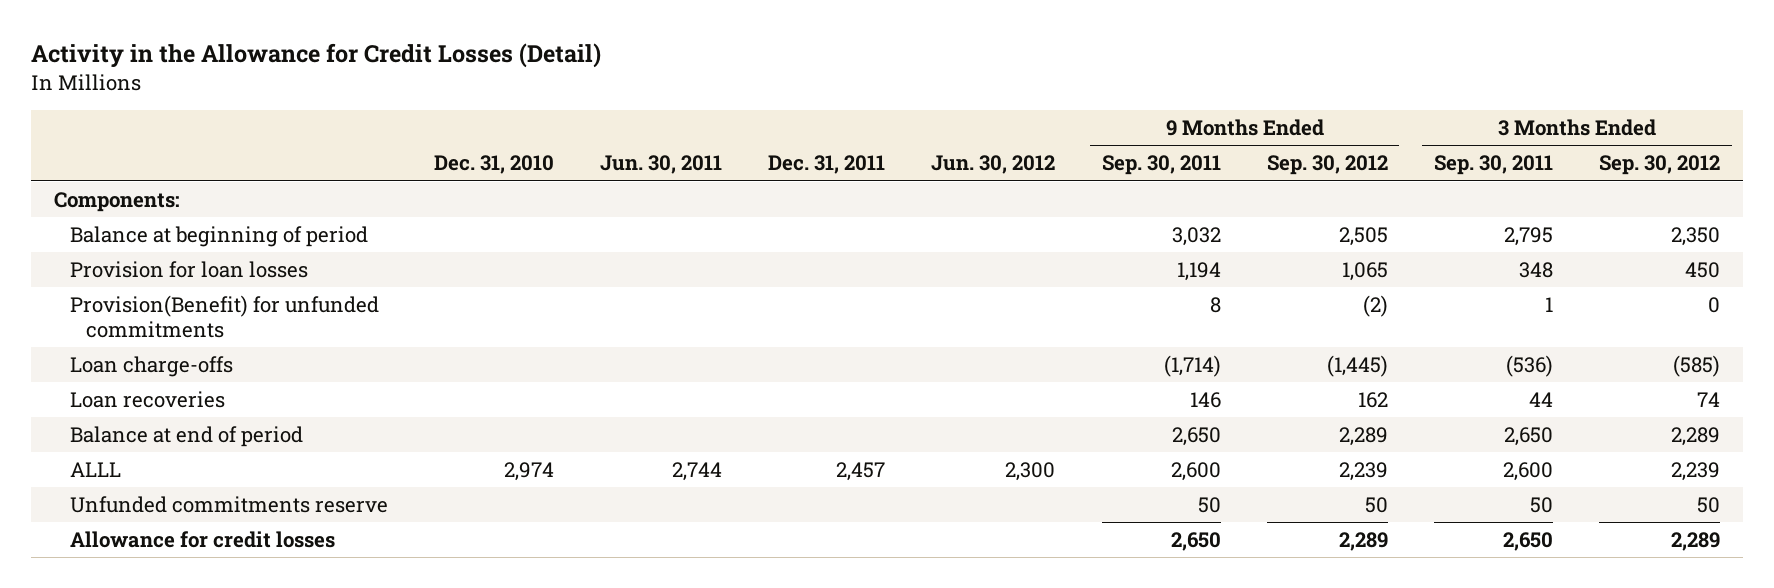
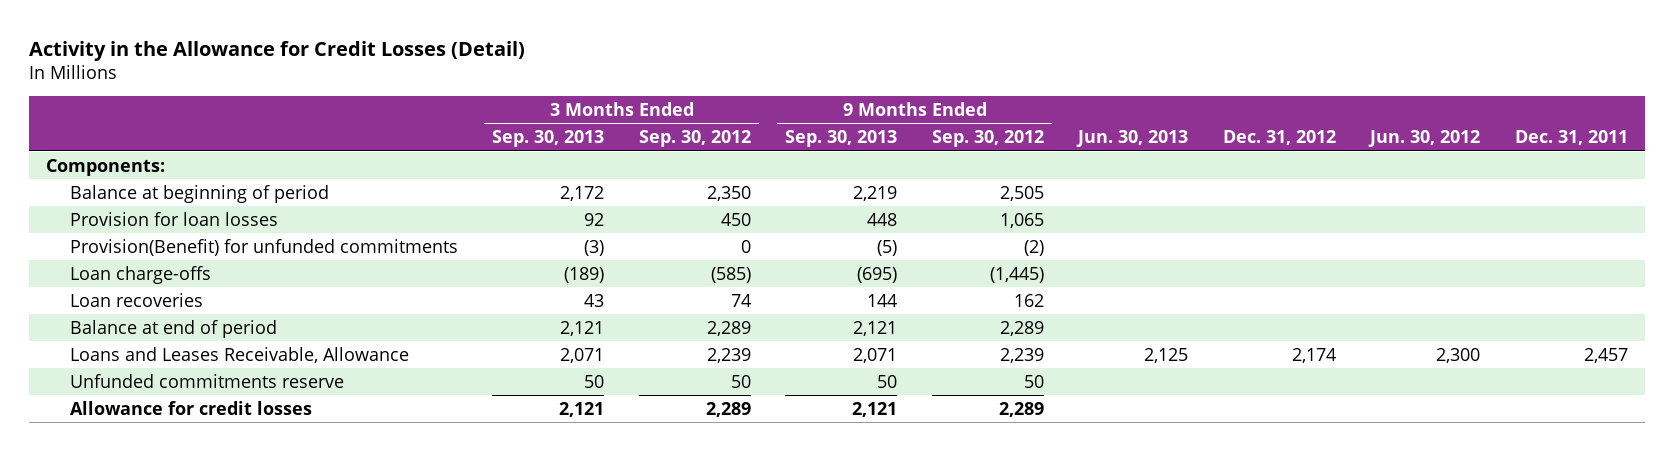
- | Dec. 31, 2010 | Jun. 30, 2011 | Dec. 31, 2011 | Jun. 30, 2012 | 9 Months Ended Sep. 30, 2011 | 9 Months Ended Sep. 30, 2012 | 3 Months Ended Sep. 30, 2011 | 3 Months Ended Sep. 30, 2012
+ | 3 Months Ended Sep. 30, 2013 | 3 Months Ended Sep. 30, 2012 | 9 Months Ended Sep. 30, 2013 | 9 Months Ended Sep. 30, 2012 | Jun. 30, 2013 | Dec. 31, 2012 | Jun. 30, 2012 | Dec. 31, 2011
- ALLL | 2,974 | 2,744 | 2,457 | 2,300 | 2,600 | 2,239 | 2,600 | 2,239
+ Loans and Leases Receivable, Allowance | 2,071 | 2,239 | 2,071 | 2,239 | 2,125 | 2,174 | 2,300 | 2,457

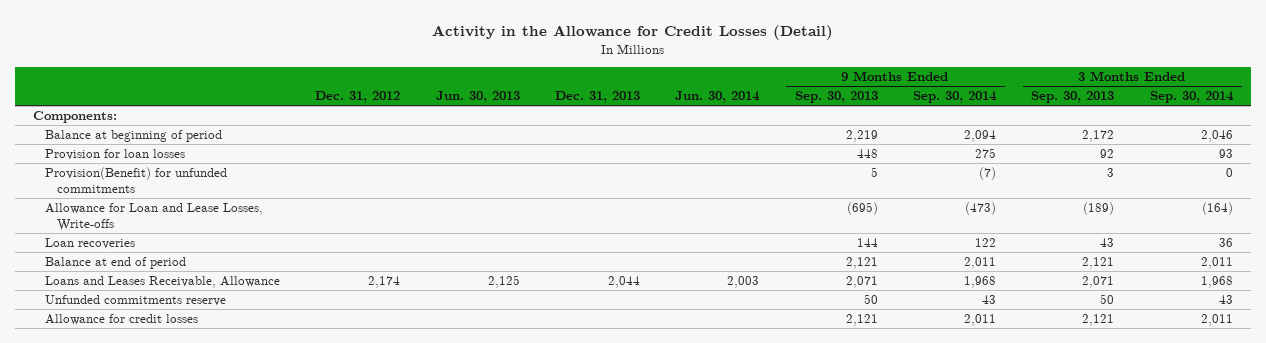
- | 3 Months Ended Sep. 30, 2013 | 3 Months Ended Sep. 30, 2012 | 9 Months Ended Sep. 30, 2013 | 9 Months Ended Sep. 30, 2012 | Jun. 30, 2013 | Dec. 31, 2012 | Jun. 30, 2012 | Dec. 31, 2011
+ | Dec. 31, 2012 | Jun. 30, 2013 | Dec. 31, 2013 | Jun. 30, 2014 | 9 Months Ended Sep. 30, 2013 | 9 Months Ended Sep. 30, 2014 | 3 Months Ended Sep. 30, 2013 | 3 Months Ended Sep. 30, 2014
- Provision(Benefit) for unfunded commitments | (3) | 0 | (5) | (2) | | | |
- Loan charge-offs | (189) | (585) | (695) | (1,445) | | | |
+ Provision(Benefit) for unfunded commitments | | | | | 5 | (7) | 3 | 0
+ Allowance for Loan and Lease Losses, Write-offs | | | | | (695) | (473) | (189) | (164)

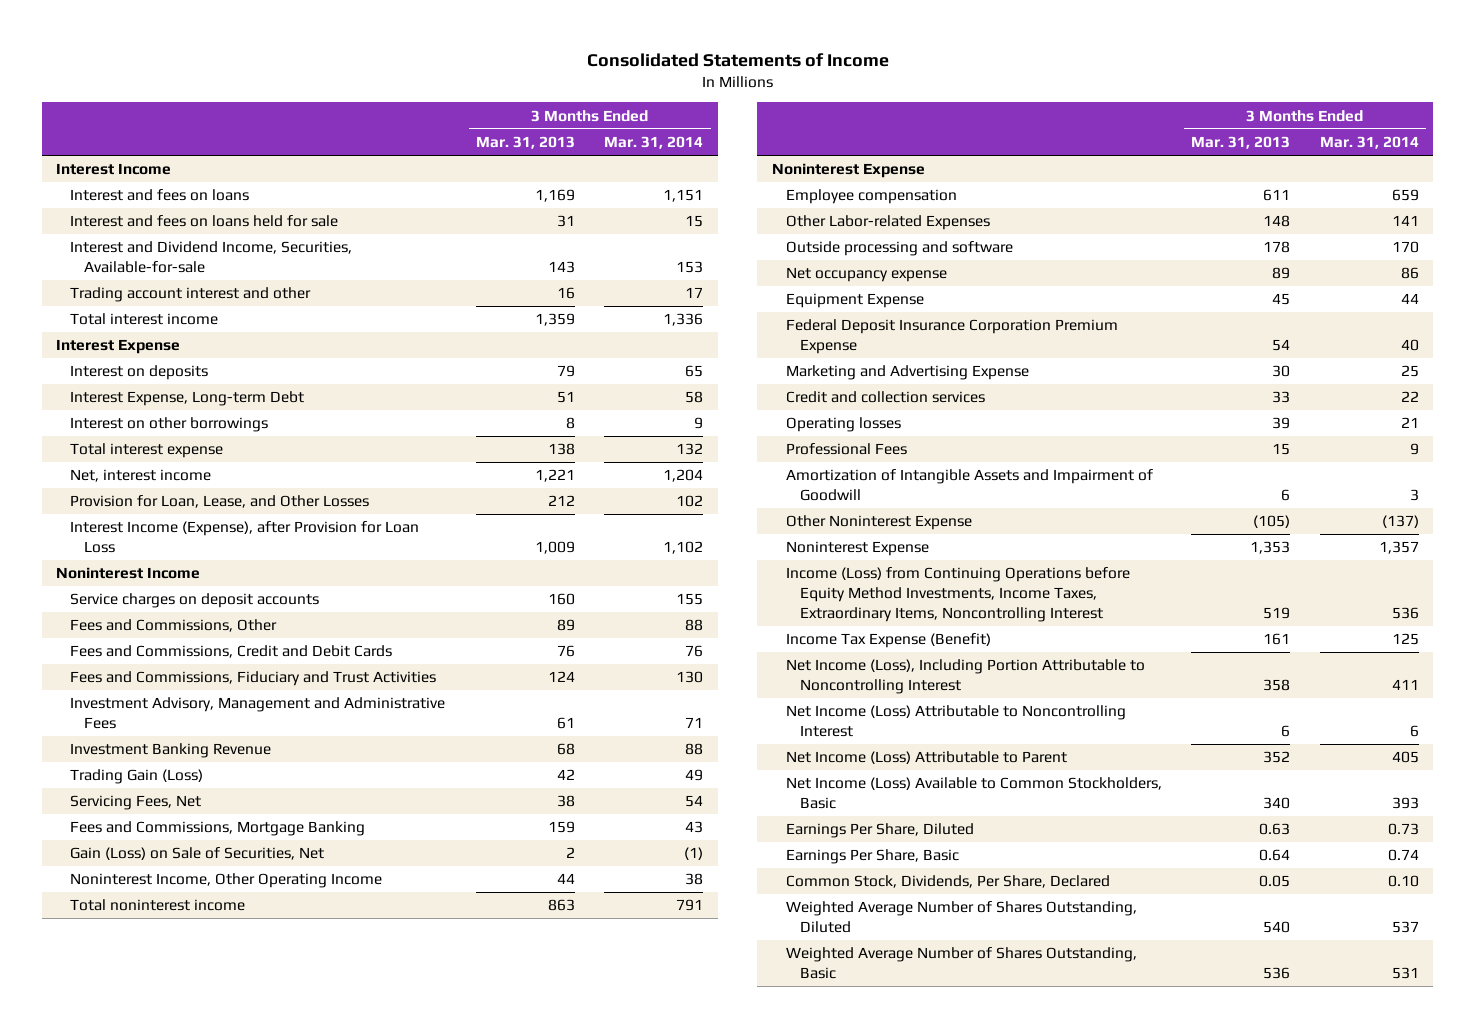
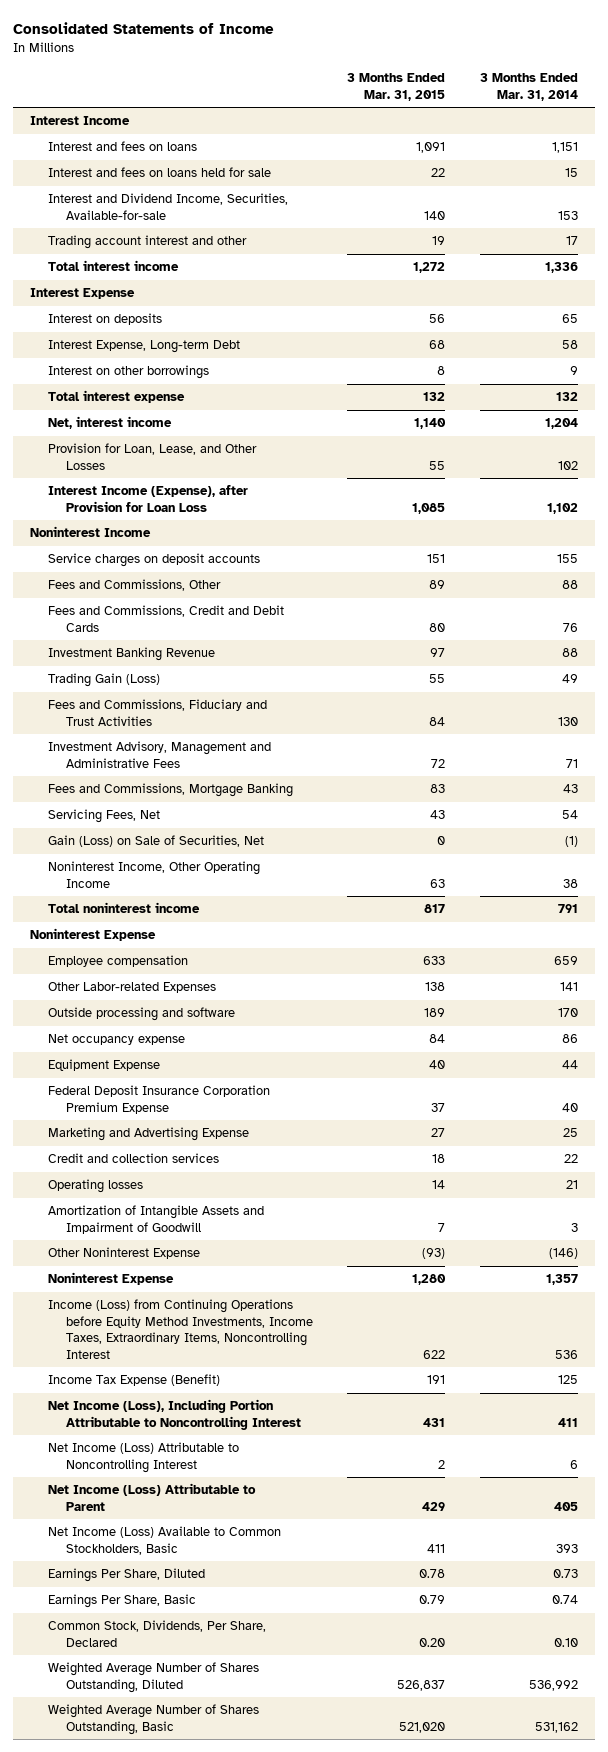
- | 3 Months Ended Mar. 31, 2013 | 3 Months Ended Mar. 31, 2014
+ | 3 Months Ended Mar. 31, 2015 | 3 Months Ended Mar. 31, 2014
moved down: Fees and Commissions, Fiduciary and Trust Activities | 84 | 130
moved down: Investment Advisory, Management and Administrative Fees | 72 | 71
moved down: Servicing Fees, Net | 43 | 54
- Professional Fees | 15 | 9
- Other Noninterest Expense | (105) | (137)
+ Other Noninterest Expense | (93) | (146)
- Weighted Average Number of Shares Outstanding, Diluted | 540 | 537
- Weighted Average Number of Shares Outstanding, Basic | 536 | 531
+ Weighted Average Number of Shares Outstanding, Diluted | 526,837 | 536,992
+ Weighted Average Number of Shares Outstanding, Basic | 521,020 | 531,162

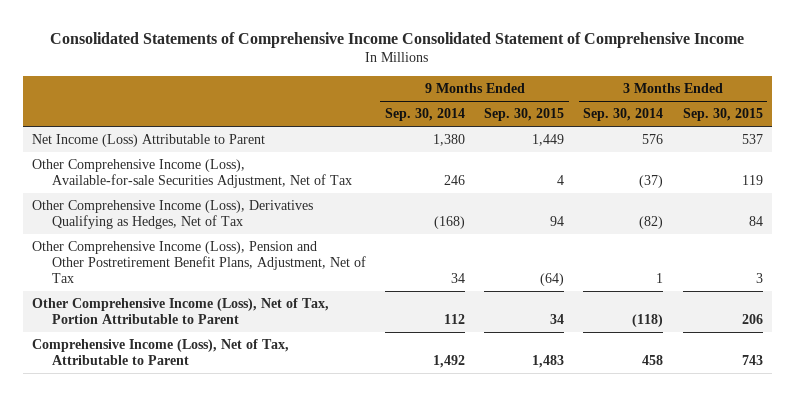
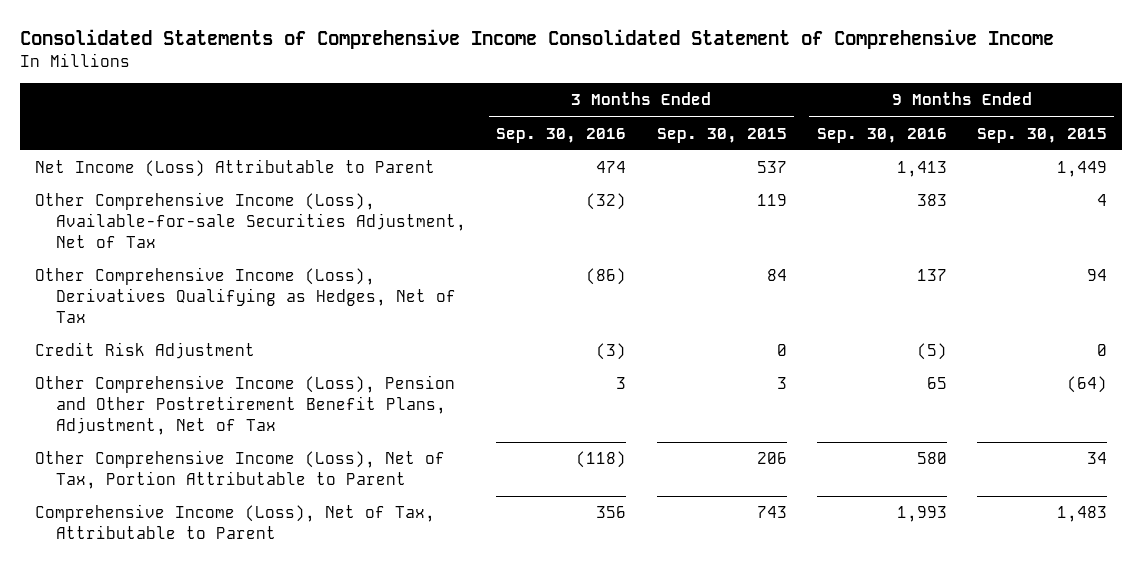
- | 9 Months Ended Sep. 30, 2014 | 9 Months Ended Sep. 30, 2015 | 3 Months Ended Sep. 30, 2014 | 3 Months Ended Sep. 30, 2015
+ | 3 Months Ended Sep. 30, 2016 | 3 Months Ended Sep. 30, 2015 | 9 Months Ended Sep. 30, 2016 | 9 Months Ended Sep. 30, 2015
+ Credit Risk Adjustment | (3) | 0 | (5) | 0

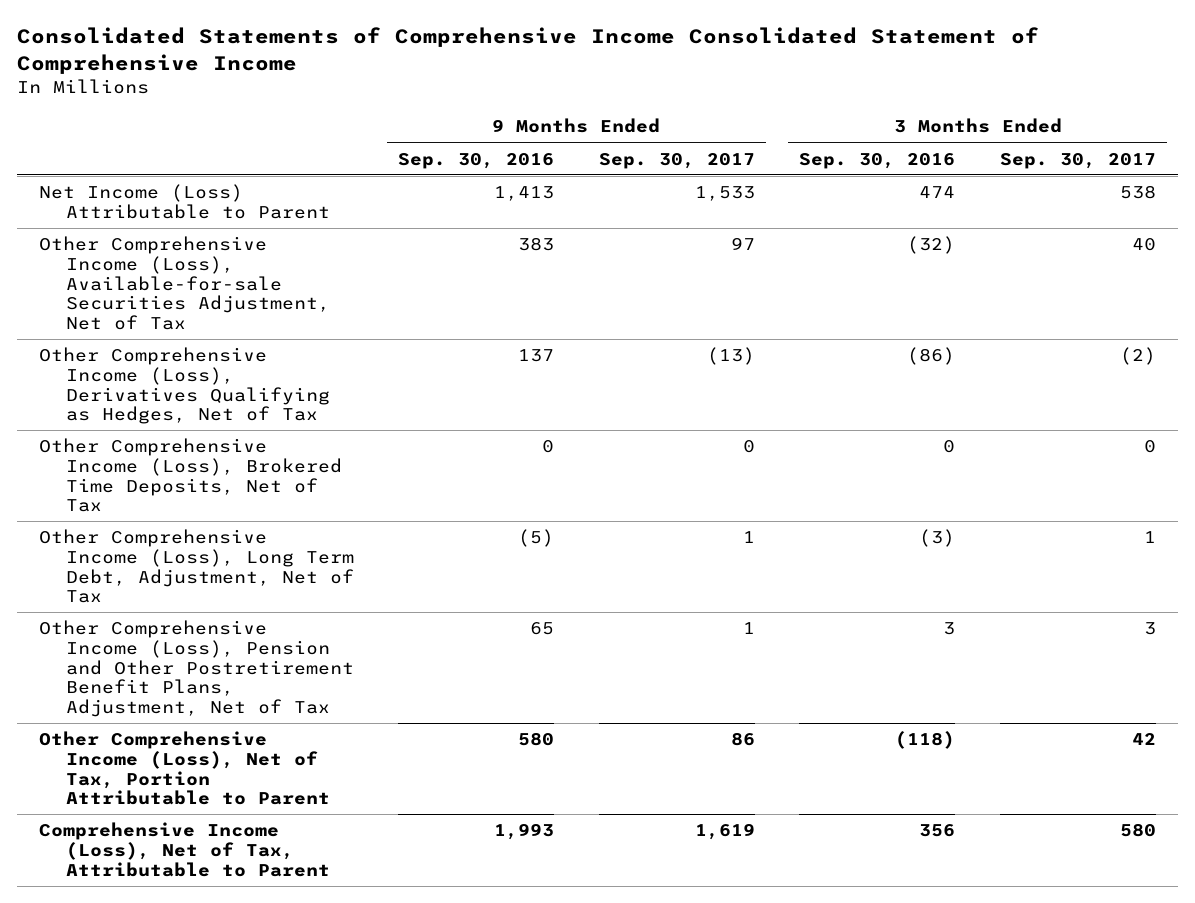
- | 3 Months Ended Sep. 30, 2016 | 3 Months Ended Sep. 30, 2015 | 9 Months Ended Sep. 30, 2016 | 9 Months Ended Sep. 30, 2015
+ | 9 Months Ended Sep. 30, 2016 | 9 Months Ended Sep. 30, 2017 | 3 Months Ended Sep. 30, 2016 | 3 Months Ended Sep. 30, 2017
- Credit Risk Adjustment | (3) | 0 | (5) | 0
+ Other Comprehensive Income (Loss), Brokered Time Deposits, Net of Tax | 0 | 0 | 0 | 0
+ Other Comprehensive Income (Loss), Long Term Debt, Adjustment, Net of Tax | (5) | 1 | (3) | 1

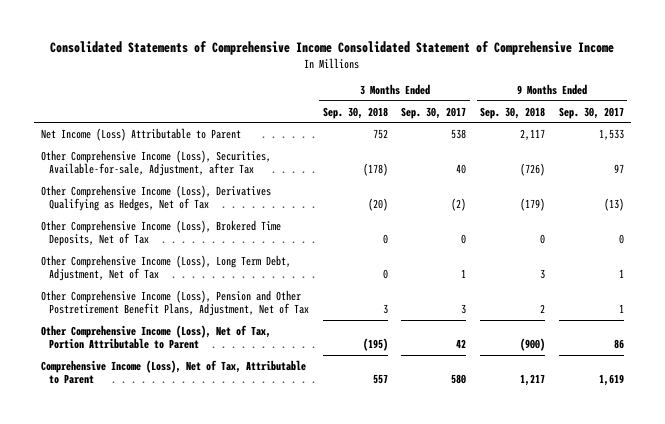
- | 9 Months Ended Sep. 30, 2016 | 9 Months Ended Sep. 30, 2017 | 3 Months Ended Sep. 30, 2016 | 3 Months Ended Sep. 30, 2017
+ | 3 Months Ended Sep. 30, 2018 | 3 Months Ended Sep. 30, 2017 | 9 Months Ended Sep. 30, 2018 | 9 Months Ended Sep. 30, 2017
- Other Comprehensive Income (Loss), Available-for-sale Securities Adjustment, Net of Tax | 383 | 97 | (32) | 40
+ Other Comprehensive Income (Loss), Securities, Available-for-sale, Adjustment, after Tax | (178) | 40 | (726) | 97

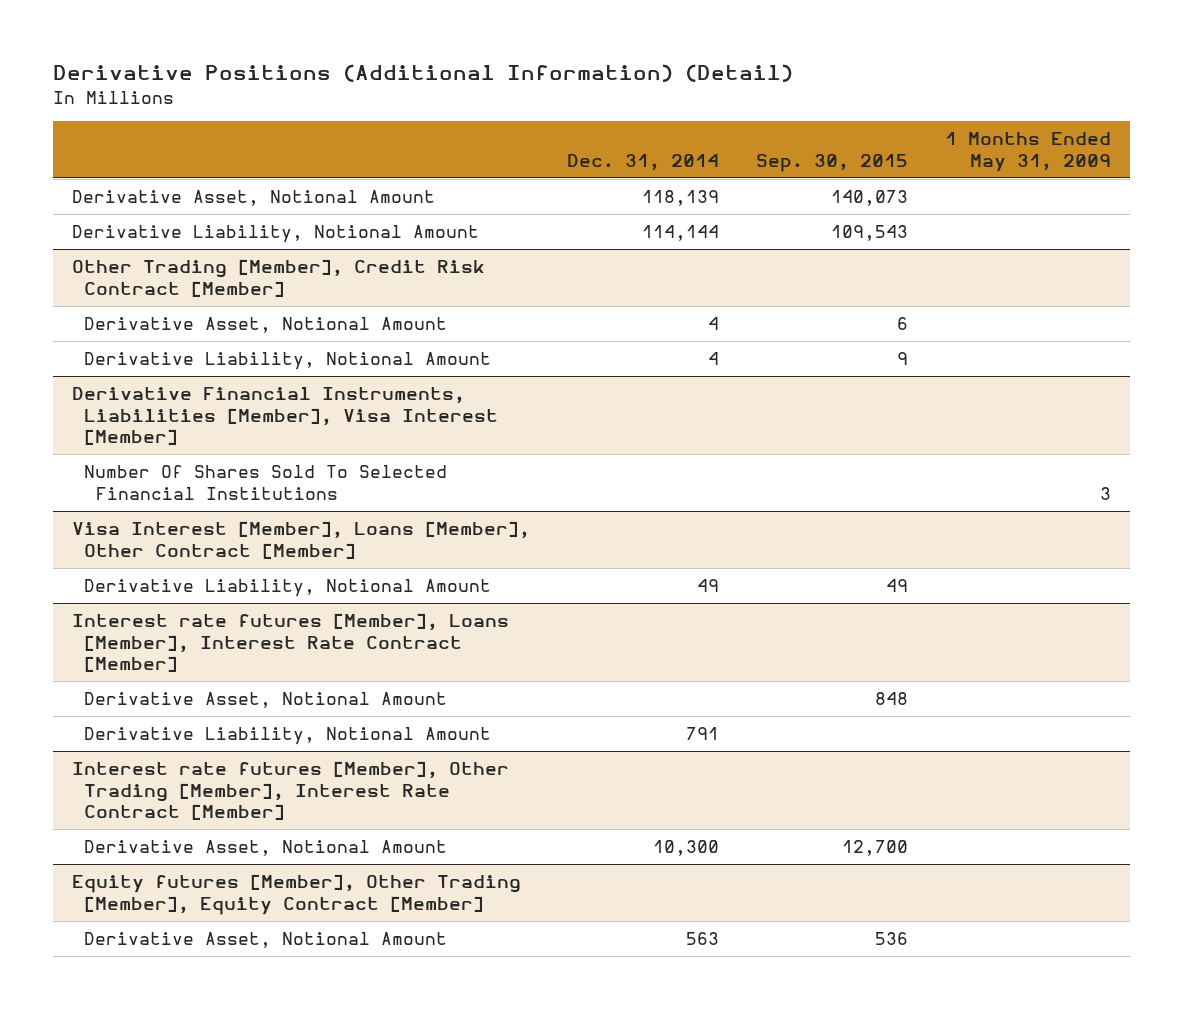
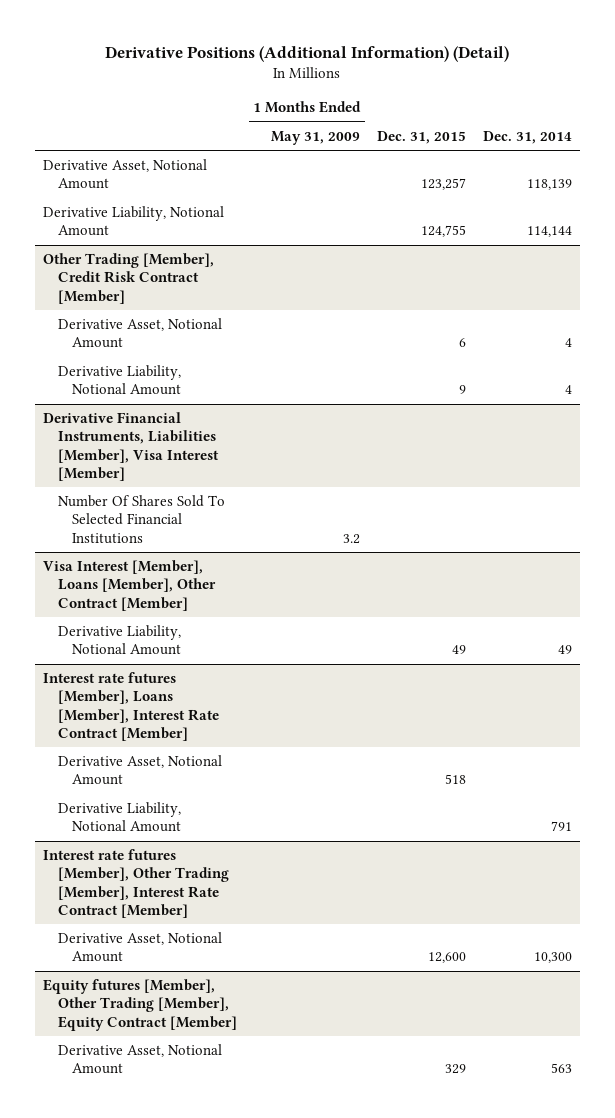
- | Dec. 31, 2014 | Sep. 30, 2015 | 1 Months Ended May 31, 2009
+ | 1 Months Ended May 31, 2009 | Dec. 31, 2015 | Dec. 31, 2014
@ Derivative Financial Instruments, Liabilities [Member], Visa Interest [Member]
- Number Of Shares Sold To Selected Financial Institutions | | | 3
+ Number Of Shares Sold To Selected Financial Institutions | 3.2 | |

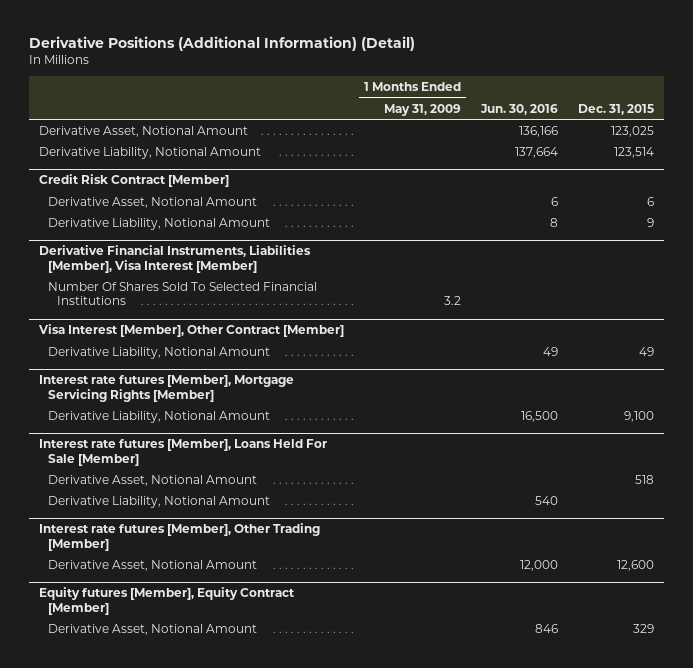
- | 1 Months Ended May 31, 2009 | Dec. 31, 2015 | Dec. 31, 2014
+ | 1 Months Ended May 31, 2009 | Jun. 30, 2016 | Dec. 31, 2015
- Derivative Asset, Notional Amount | | 123,257 | 118,139
- Derivative Liability, Notional Amount | | 124,755 | 114,144
- Other Trading [Member], Credit Risk Contract [Member]
+ Derivative Asset, Notional Amount | | 136,166 | 123,025
+ Derivative Liability, Notional Amount | | 137,664 | 123,514
+ Credit Risk Contract [Member]
- Visa Interest [Member], Loans [Member], Other Contract [Member]
+ Visa Interest [Member], Other Contract [Member]
- Interest rate futures [Member], Loans [Member], Interest Rate Contract [Member]
+ Interest rate futures [Member], Mortgage Servicing Rights [Member]
+ Derivative Liability, Notional Amount | | 16,500 | 9,100
+ Interest rate futures [Member], Loans Held For Sale [Member]
- Interest rate futures [Member], Other Trading [Member], Interest Rate Contract [Member]
+ Interest rate futures [Member], Other Trading [Member]
- Equity futures [Member], Other Trading [Member], Equity Contract [Member]
+ Equity futures [Member], Equity Contract [Member]

